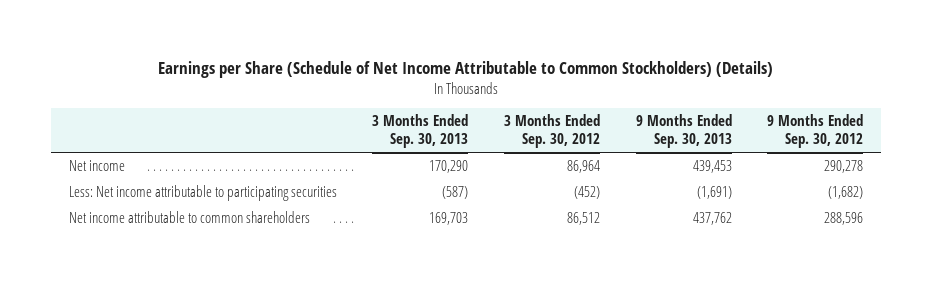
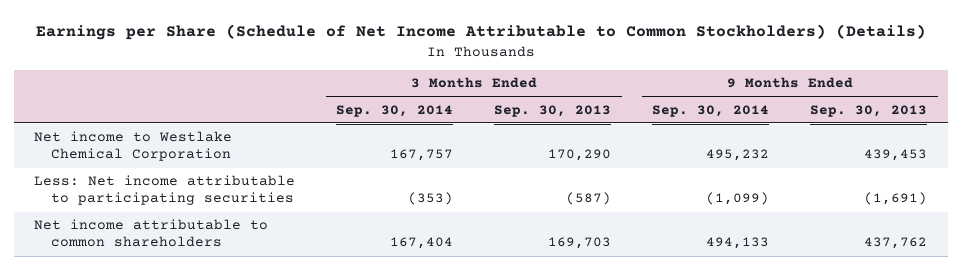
- | 3 Months Ended Sep. 30, 2013 | 3 Months Ended Sep. 30, 2012 | 9 Months Ended Sep. 30, 2013 | 9 Months Ended Sep. 30, 2012
+ | 3 Months Ended Sep. 30, 2014 | 3 Months Ended Sep. 30, 2013 | 9 Months Ended Sep. 30, 2014 | 9 Months Ended Sep. 30, 2013
- Net income | 170,290 | 86,964 | 439,453 | 290,278
+ Net income to Westlake Chemical Corporation | 167,757 | 170,290 | 495,232 | 439,453

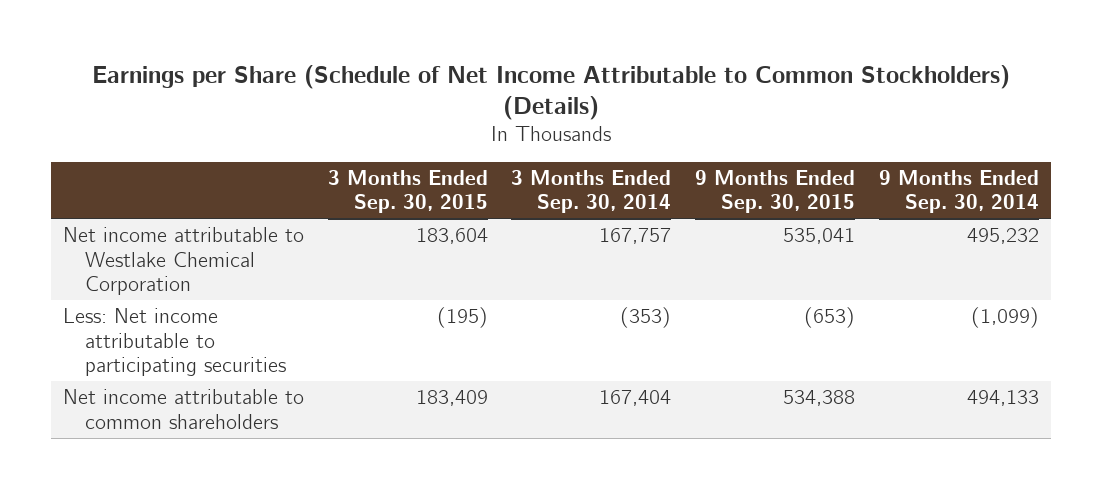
- | 3 Months Ended Sep. 30, 2014 | 3 Months Ended Sep. 30, 2013 | 9 Months Ended Sep. 30, 2014 | 9 Months Ended Sep. 30, 2013
+ | 3 Months Ended Sep. 30, 2015 | 3 Months Ended Sep. 30, 2014 | 9 Months Ended Sep. 30, 2015 | 9 Months Ended Sep. 30, 2014
- Net income to Westlake Chemical Corporation | 167,757 | 170,290 | 495,232 | 439,453
+ Net income attributable to Westlake Chemical Corporation | 183,604 | 167,757 | 535,041 | 495,232

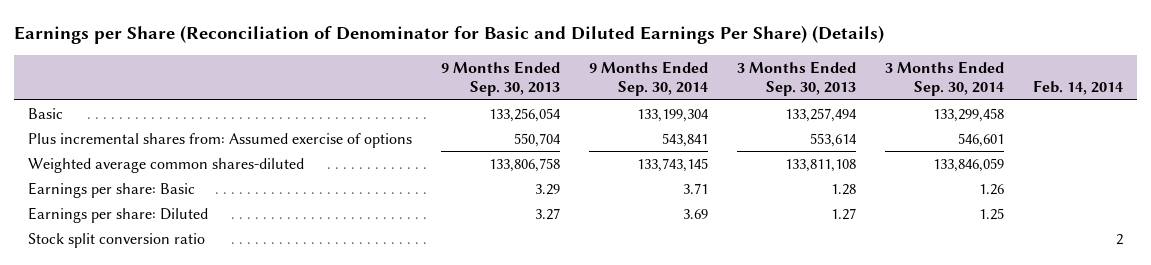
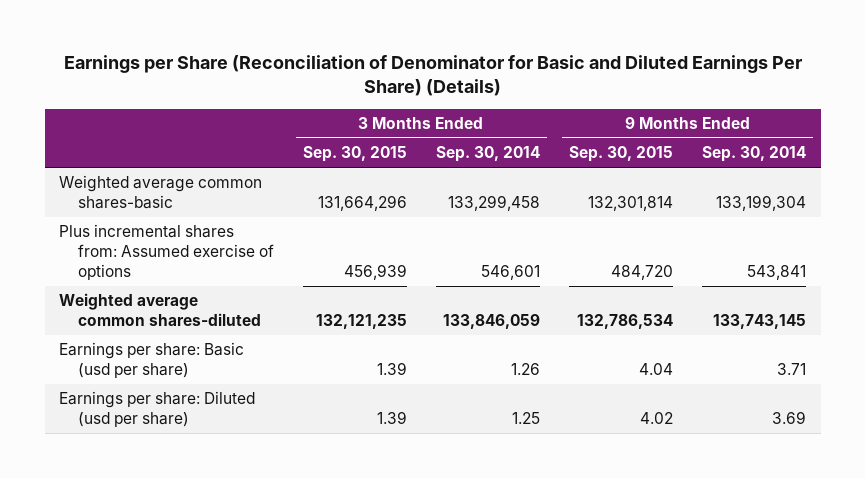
- | 9 Months Ended Sep. 30, 2013 | 9 Months Ended Sep. 30, 2014 | 3 Months Ended Sep. 30, 2013 | 3 Months Ended Sep. 30, 2014 | Feb. 14, 2014
+ | 3 Months Ended Sep. 30, 2015 | 3 Months Ended Sep. 30, 2014 | 9 Months Ended Sep. 30, 2015 | 9 Months Ended Sep. 30, 2014
- Basic | 133,256,054 | 133,199,304 | 133,257,494 | 133,299,458 |
+ Weighted average common shares-basic | 131,664,296 | 133,299,458 | 132,301,814 | 133,199,304
- Earnings per share: Basic | 3.29 | 3.71 | 1.28 | 1.26 |
- Earnings per share: Diluted | 3.27 | 3.69 | 1.27 | 1.25 |
- Stock split conversion ratio | | | | | 2
+ Earnings per share: Basic (usd per share) | 1.39 | 1.26 | 4.04 | 3.71
+ Earnings per share: Diluted (usd per share) | 1.39 | 1.25 | 4.02 | 3.69

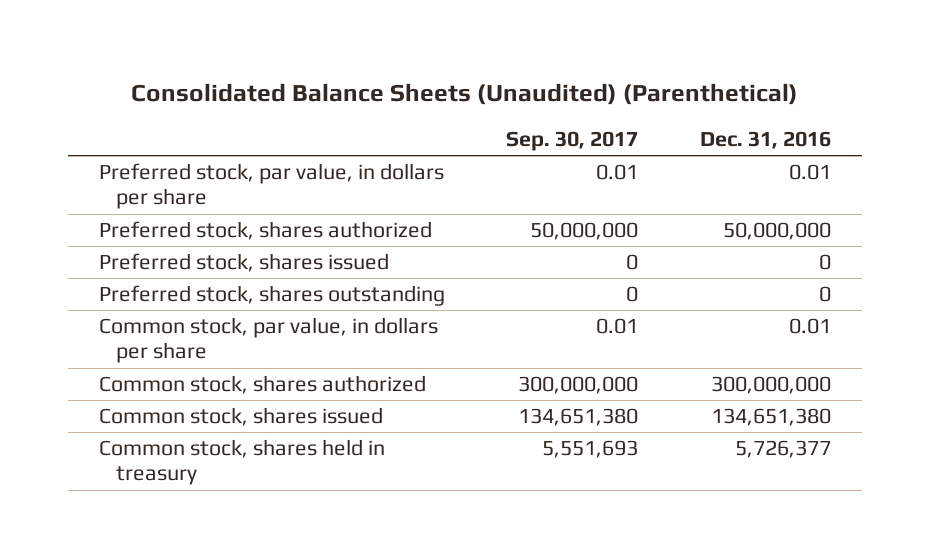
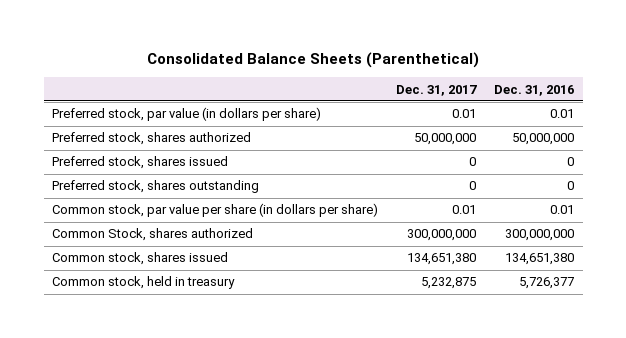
- Consolidated Balance Sheets (Unaudited) (Parenthetical)
+ Consolidated Balance Sheets (Parenthetical)
- | Sep. 30, 2017 | Dec. 31, 2016
+ | Dec. 31, 2017 | Dec. 31, 2016
- Preferred stock, par value, in dollars per share | 0.01 | 0.01
+ Preferred stock, par value (in dollars per share) | 0.01 | 0.01
- Common stock, par value, in dollars per share | 0.01 | 0.01
- Common stock, shares authorized | 300,000,000 | 300,000,000
+ Common stock, par value per share (in dollars per share) | 0.01 | 0.01
+ Common Stock, shares authorized | 300,000,000 | 300,000,000
- Common stock, shares held in treasury | 5,551,693 | 5,726,377
+ Common stock, held in treasury | 5,232,875 | 5,726,377

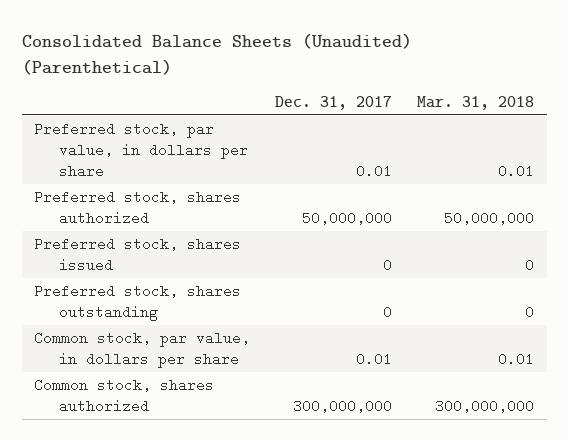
- Consolidated Balance Sheets (Parenthetical)
+ Consolidated Balance Sheets (Unaudited) (Parenthetical)
- | Dec. 31, 2017 | Dec. 31, 2016
+ | Dec. 31, 2017 | Mar. 31, 2018
- Preferred stock, par value (in dollars per share) | 0.01 | 0.01
+ Preferred stock, par value, in dollars per share | 0.01 | 0.01
- Common stock, par value per share (in dollars per share) | 0.01 | 0.01
- Common Stock, shares authorized | 300,000,000 | 300,000,000
- Common stock, shares issued | 134,651,380 | 134,651,380
- Common stock, held in treasury | 5,232,875 | 5,726,377
+ Common stock, par value, in dollars per share | 0.01 | 0.01
+ Common stock, shares authorized | 300,000,000 | 300,000,000

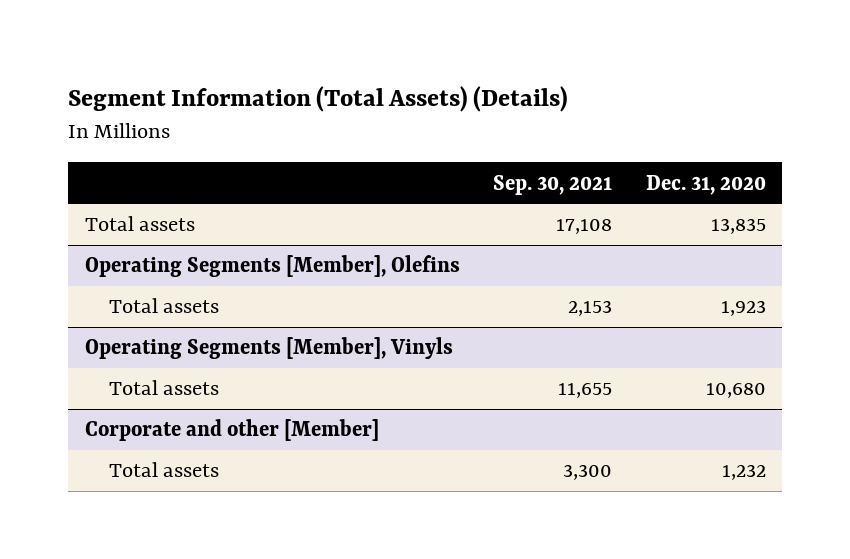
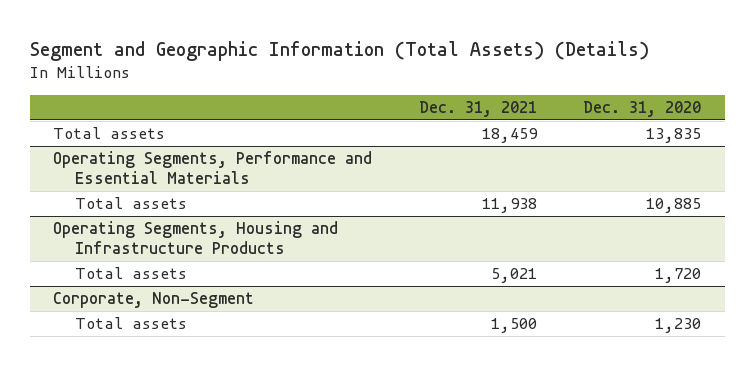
- Segment Information (Total Assets) (Details)
+ Segment and Geographic Information (Total Assets) (Details)
- | Sep. 30, 2021 | Dec. 31, 2020
+ | Dec. 31, 2021 | Dec. 31, 2020
- Operating Segments [Member], Olefins
- Total assets | 2,153 | 1,923
- Operating Segments [Member], Vinyls
- Total assets | 11,655 | 10,680
- Corporate and other [Member]
- Total assets | 3,300 | 1,232
+ Operating Segments, Performance and Essential Materials
+ Total assets | 11,938 | 10,885
+ Operating Segments, Housing and Infrastructure Products
+ Total assets | 5,021 | 1,720
+ Corporate, Non-Segment
+ Total assets | 1,500 | 1,230

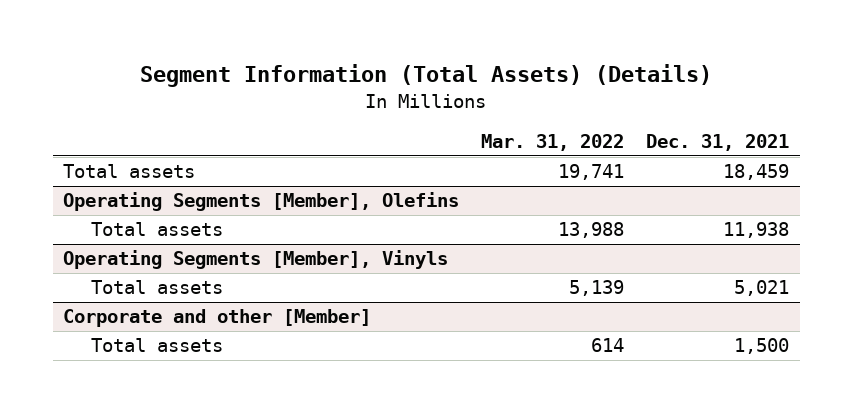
- Segment and Geographic Information (Total Assets) (Details)
+ Segment Information (Total Assets) (Details)
- | Dec. 31, 2021 | Dec. 31, 2020
+ | Mar. 31, 2022 | Dec. 31, 2021
- Operating Segments, Performance and Essential Materials
+ Operating Segments [Member], Olefins
- Operating Segments, Housing and Infrastructure Products
+ Operating Segments [Member], Vinyls
- Corporate, Non-Segment
+ Corporate and other [Member]

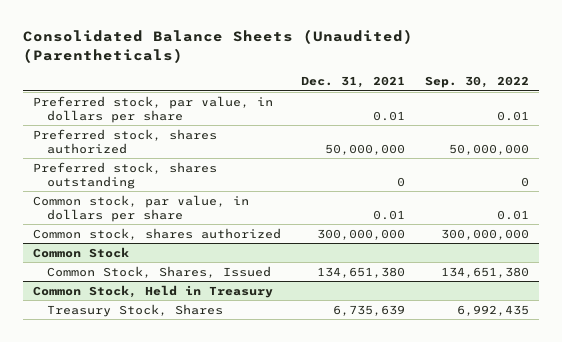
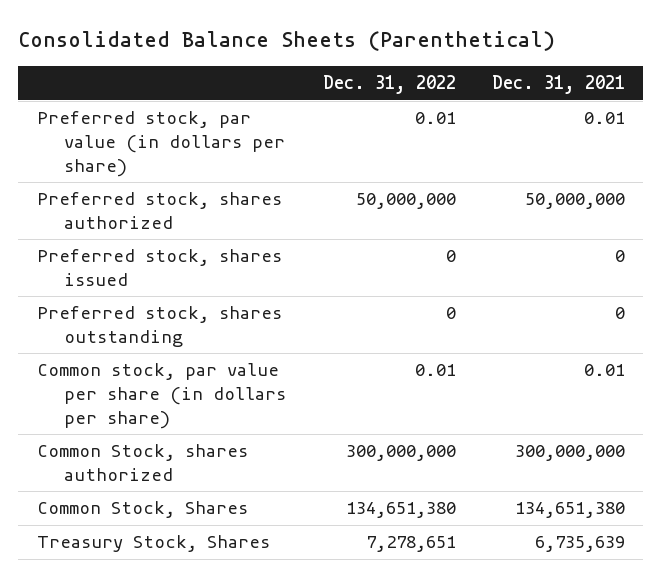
- Consolidated Balance Sheets (Unaudited) (Parentheticals)
+ Consolidated Balance Sheets (Parenthetical)
- | Dec. 31, 2021 | Sep. 30, 2022
+ | Dec. 31, 2022 | Dec. 31, 2021
- Preferred stock, par value, in dollars per share | 0.01 | 0.01
+ Preferred stock, par value (in dollars per share) | 0.01 | 0.01
+ Preferred stock, shares issued | 0 | 0
- Common stock, par value, in dollars per share | 0.01 | 0.01
- Common stock, shares authorized | 300,000,000 | 300,000,000
- Common Stock
- Common Stock, Shares, Issued | 134,651,380 | 134,651,380
- Common Stock, Held in Treasury
+ Common stock, par value per share (in dollars per share) | 0.01 | 0.01
+ Common Stock, shares authorized | 300,000,000 | 300,000,000
+ Common Stock, Shares | 134,651,380 | 134,651,380

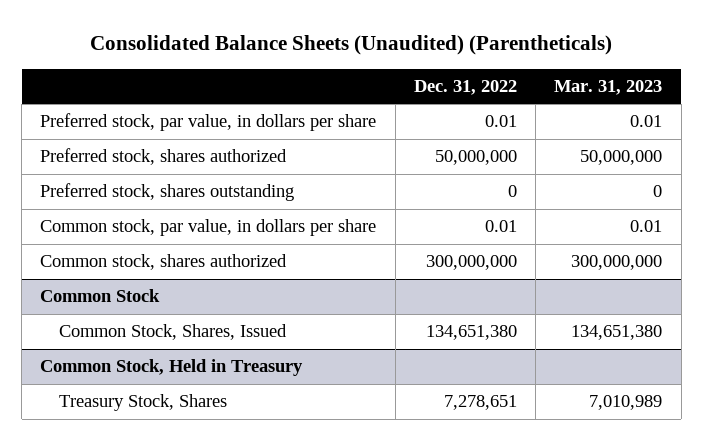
- Consolidated Balance Sheets (Parenthetical)
+ Consolidated Balance Sheets (Unaudited) (Parentheticals)
- | Dec. 31, 2022 | Dec. 31, 2021
+ | Dec. 31, 2022 | Mar. 31, 2023
- Preferred stock, par value (in dollars per share) | 0.01 | 0.01
+ Preferred stock, par value, in dollars per share | 0.01 | 0.01
- Preferred stock, shares issued | 0 | 0
- Common stock, par value per share (in dollars per share) | 0.01 | 0.01
- Common Stock, shares authorized | 300,000,000 | 300,000,000
- Common Stock, Shares | 134,651,380 | 134,651,380
+ Common stock, par value, in dollars per share | 0.01 | 0.01
+ Common stock, shares authorized | 300,000,000 | 300,000,000
+ Common Stock
+ Common Stock, Shares, Issued | 134,651,380 | 134,651,380
+ Common Stock, Held in Treasury

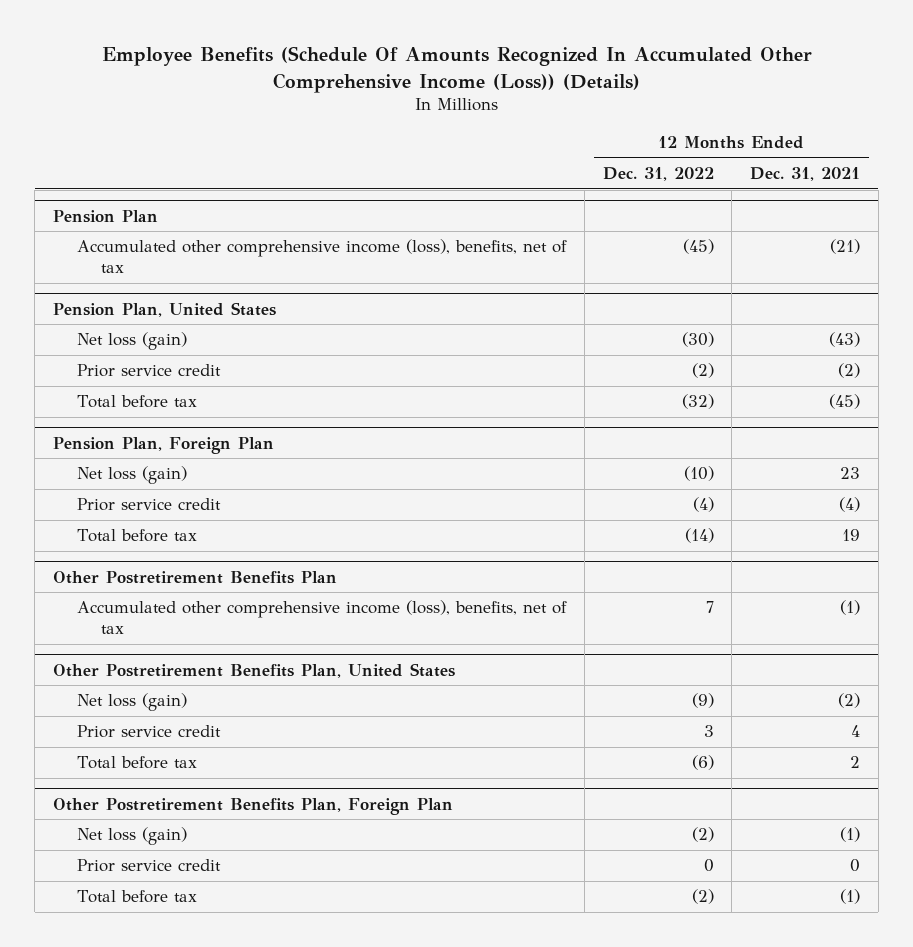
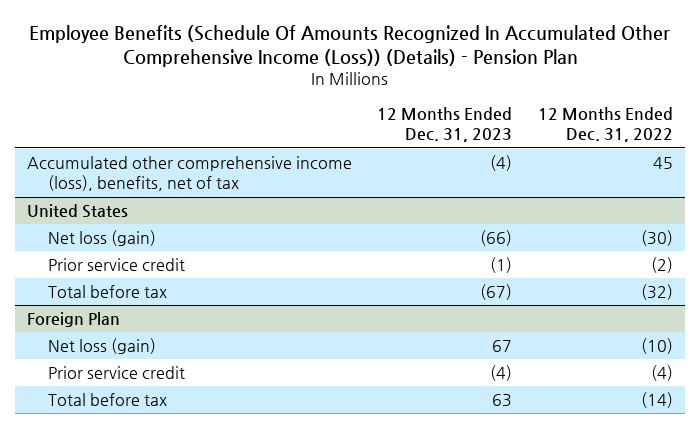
- Employee Benefits (Schedule Of Amounts Recognized In Accumulated Other Comprehensive Income (Loss)) (Details)
+ Employee Benefits (Schedule Of Amounts Recognized In Accumulated Other Comprehensive Income (Loss)) (Details) - Pension Plan
- | 12 Months Ended Dec. 31, 2022 | 12 Months Ended Dec. 31, 2021
+ | 12 Months Ended Dec. 31, 2023 | 12 Months Ended Dec. 31, 2022
- Pension Plan
- Accumulated other comprehensive income (loss), benefits, net of tax | (45) | (21)
- Pension Plan, United States
+ Accumulated other comprehensive income (loss), benefits, net of tax | (4) | 45
+ United States
- Pension Plan, Foreign Plan
+ Foreign Plan
- Other Postretirement Benefits Plan
- Accumulated other comprehensive income (loss), benefits, net of tax | 7 | (1)
- Other Postretirement Benefits Plan, United States
- Net loss (gain) | (9) | (2)
- Prior service credit | 3 | 4
- Total before tax | (6) | 2
- Other Postretirement Benefits Plan, Foreign Plan
- Net loss (gain) | (2) | (1)
- Prior service credit | 0 | 0
- Total before tax | (2) | (1)

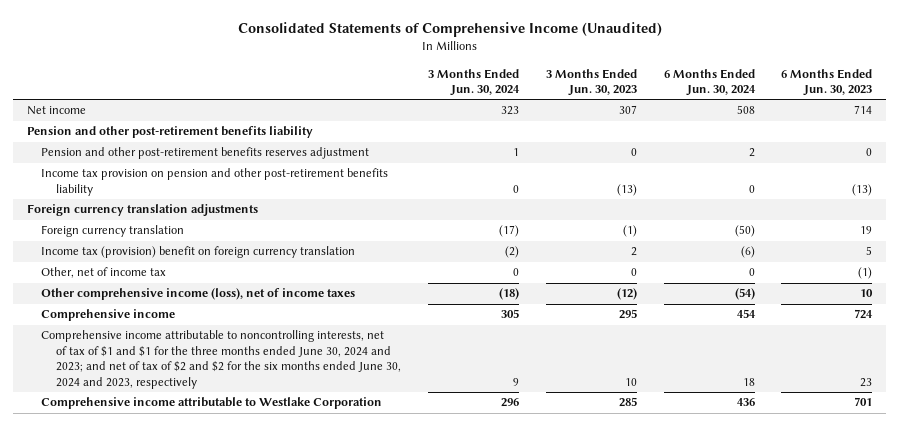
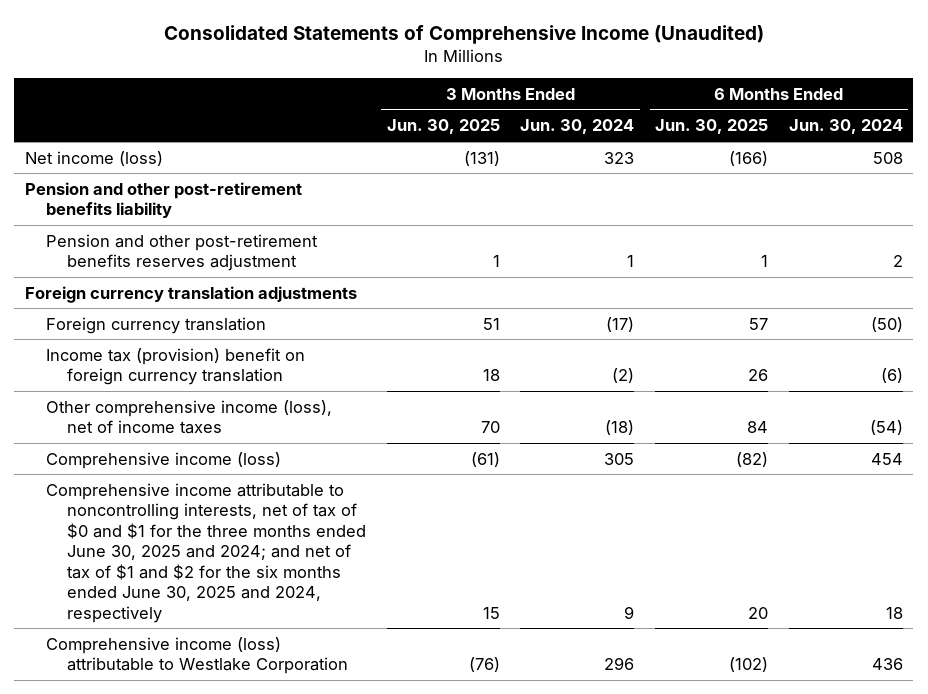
- | 3 Months Ended Jun. 30, 2024 | 3 Months Ended Jun. 30, 2023 | 6 Months Ended Jun. 30, 2024 | 6 Months Ended Jun. 30, 2023
+ | 3 Months Ended Jun. 30, 2025 | 3 Months Ended Jun. 30, 2024 | 6 Months Ended Jun. 30, 2025 | 6 Months Ended Jun. 30, 2024
- Net income | 323 | 307 | 508 | 714
+ Net income (loss) | (131) | 323 | (166) | 508
- Income tax provision on pension and other post-retirement benefits liability | 0 | (13) | 0 | (13)
- Other, net of income tax | 0 | 0 | 0 | (1)
- Comprehensive income | 305 | 295 | 454 | 724
- Comprehensive income attributable to noncontrolling interests, net of tax of $1 and $1 for the three months ended June 30, 2024 and 2023; and net of tax of $2 and $2 for the six months ended June 30, 2024 and 2023, respectively | 9 | 10 | 18 | 23
- Comprehensive income attributable to Westlake Corporation | 296 | 285 | 436 | 701
+ Comprehensive income (loss) | (61) | 305 | (82) | 454
+ Comprehensive income attributable to noncontrolling interests, net of tax of $0 and $1 for the three months ended June 30, 2025 and 2024; and net of tax of $1 and $2 for the six months ended June 30, 2025 and 2024, respectively | 15 | 9 | 20 | 18
+ Comprehensive income (loss) attributable to Westlake Corporation | (76) | 296 | (102) | 436

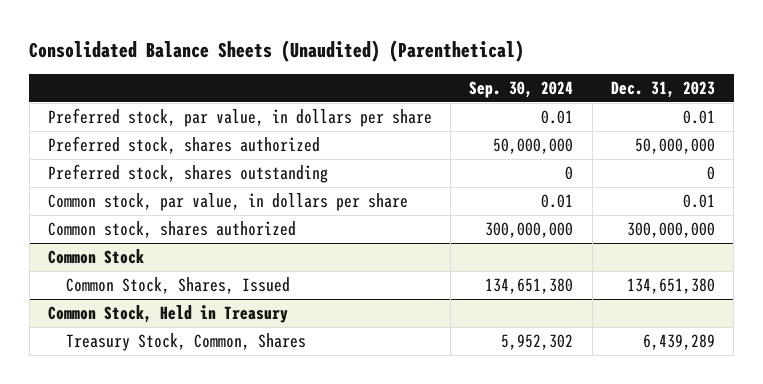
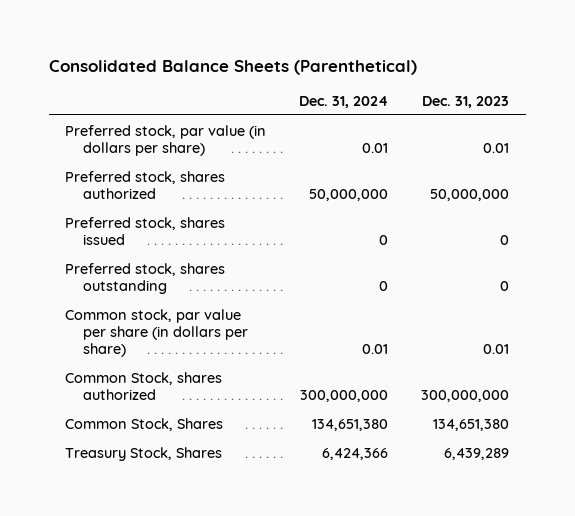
- Consolidated Balance Sheets (Unaudited) (Parenthetical)
+ Consolidated Balance Sheets (Parenthetical)
- | Sep. 30, 2024 | Dec. 31, 2023
+ | Dec. 31, 2024 | Dec. 31, 2023
- Preferred stock, par value, in dollars per share | 0.01 | 0.01
+ Preferred stock, par value (in dollars per share) | 0.01 | 0.01
+ Preferred stock, shares issued | 0 | 0
- Common stock, par value, in dollars per share | 0.01 | 0.01
- Common stock, shares authorized | 300,000,000 | 300,000,000
- Common Stock
- Common Stock, Shares, Issued | 134,651,380 | 134,651,380
- Common Stock, Held in Treasury
- Treasury Stock, Common, Shares | 5,952,302 | 6,439,289
+ Common stock, par value per share (in dollars per share) | 0.01 | 0.01
+ Common Stock, shares authorized | 300,000,000 | 300,000,000
+ Common Stock, Shares | 134,651,380 | 134,651,380
+ Treasury Stock, Shares | 6,424,366 | 6,439,289

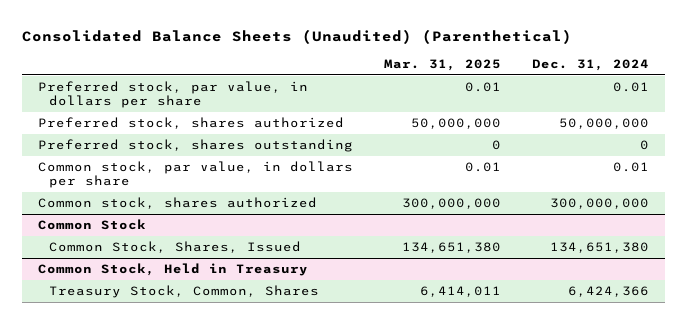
- Consolidated Balance Sheets (Parenthetical)
+ Consolidated Balance Sheets (Unaudited) (Parenthetical)
- | Dec. 31, 2024 | Dec. 31, 2023
+ | Mar. 31, 2025 | Dec. 31, 2024
- Preferred stock, par value (in dollars per share) | 0.01 | 0.01
+ Preferred stock, par value, in dollars per share | 0.01 | 0.01
- Preferred stock, shares issued | 0 | 0
- Common stock, par value per share (in dollars per share) | 0.01 | 0.01
- Common Stock, shares authorized | 300,000,000 | 300,000,000
- Common Stock, Shares | 134,651,380 | 134,651,380
- Treasury Stock, Shares | 6,424,366 | 6,439,289
+ Common stock, par value, in dollars per share | 0.01 | 0.01
+ Common stock, shares authorized | 300,000,000 | 300,000,000
+ Common Stock
+ Common Stock, Shares, Issued | 134,651,380 | 134,651,380
+ Common Stock, Held in Treasury
+ Treasury Stock, Common, Shares | 6,414,011 | 6,424,366

